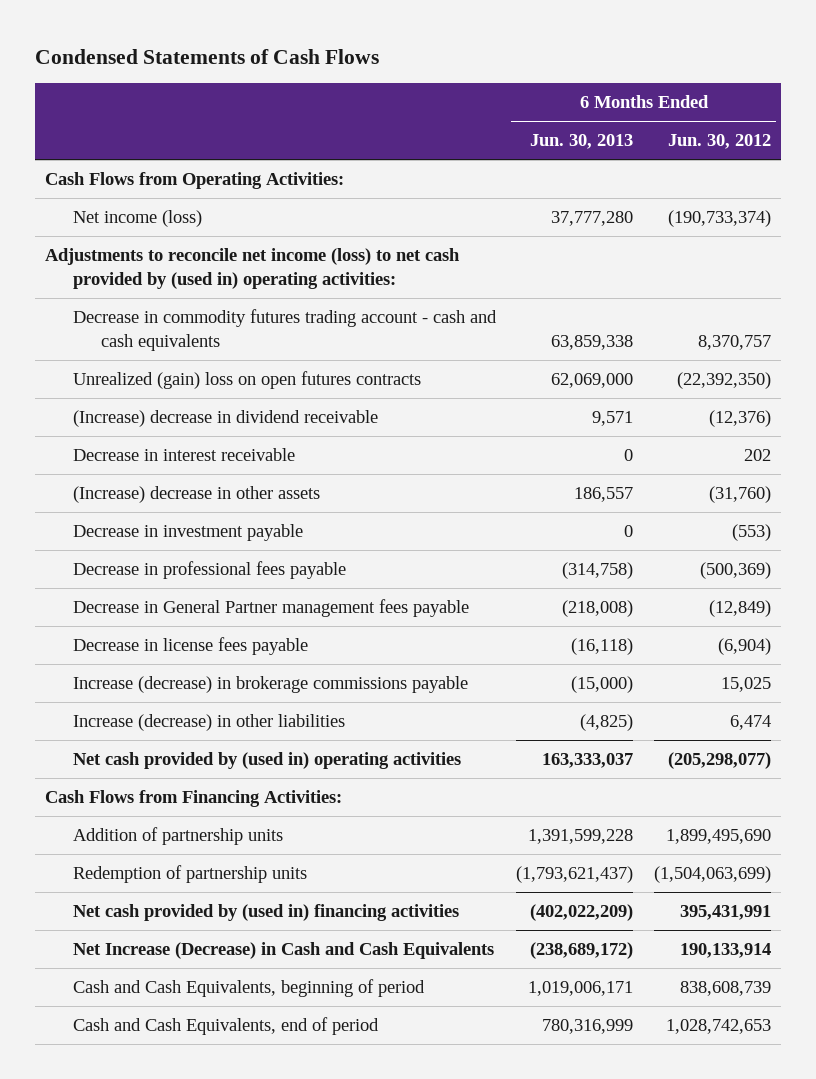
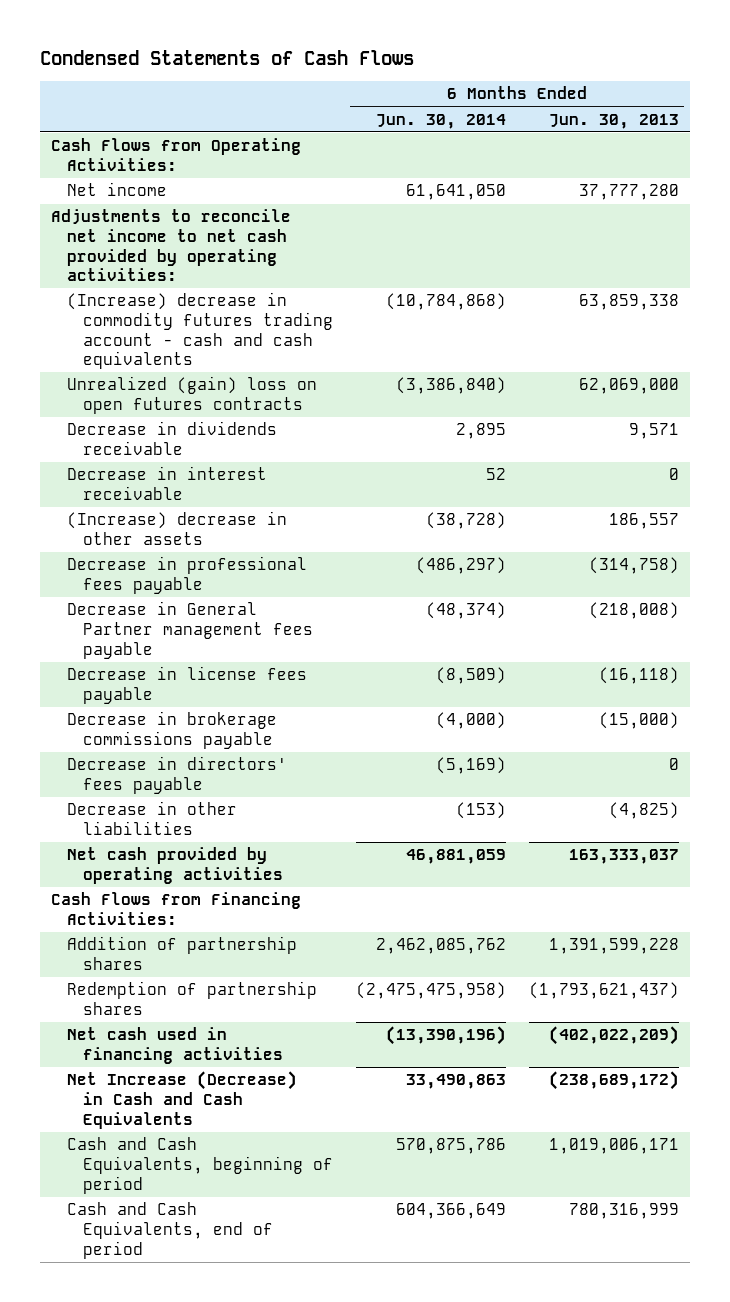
- | 6 Months Ended Jun. 30, 2013 | 6 Months Ended Jun. 30, 2012
+ | 6 Months Ended Jun. 30, 2014 | 6 Months Ended Jun. 30, 2013
- Net income (loss) | 37,777,280 | (190,733,374)
- Adjustments to reconcile net income (loss) to net cash provided by (used in) operating activities:
- Decrease in commodity futures trading account - cash and cash equivalents | 63,859,338 | 8,370,757
+ Net income | 61,641,050 | 37,777,280
+ Adjustments to reconcile net income to net cash provided by operating activities:
+ (Increase) decrease in commodity futures trading account - cash and cash equivalents | (10,784,868) | 63,859,338
- (Increase) decrease in dividend receivable | 9,571 | (12,376)
+ Decrease in dividends receivable | 2,895 | 9,571
- Decrease in investment payable | 0 | (553)
- Increase (decrease) in brokerage commissions payable | (15,000) | 15,025
- Increase (decrease) in other liabilities | (4,825) | 6,474
- Net cash provided by (used in) operating activities | 163,333,037 | (205,298,077)
+ Decrease in brokerage commissions payable | (4,000) | (15,000)
+ Decrease in directors' fees payable | (5,169) | 0
+ Decrease in other liabilities | (153) | (4,825)
+ Net cash provided by operating activities | 46,881,059 | 163,333,037
- Addition of partnership units | 1,391,599,228 | 1,899,495,690
- Redemption of partnership units | (1,793,621,437) | (1,504,063,699)
- Net cash provided by (used in) financing activities | (402,022,209) | 395,431,991
+ Addition of partnership shares | 2,462,085,762 | 1,391,599,228
+ Redemption of partnership shares | (2,475,475,958) | (1,793,621,437)
+ Net cash used in financing activities | (13,390,196) | (402,022,209)

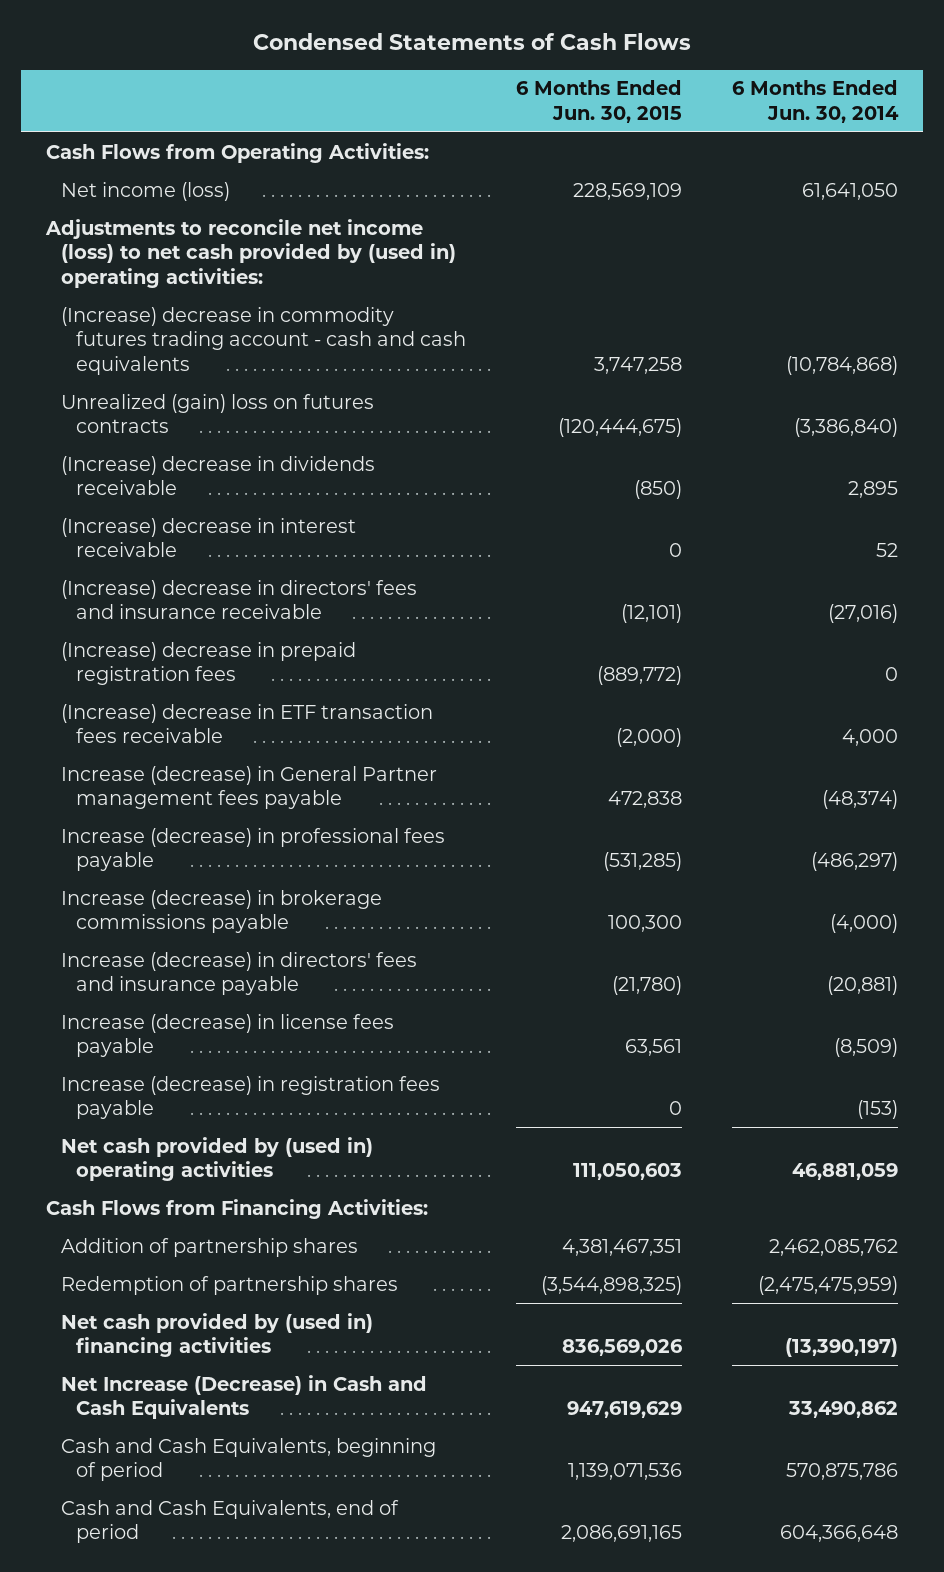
- | 6 Months Ended Jun. 30, 2014 | 6 Months Ended Jun. 30, 2013
+ | 6 Months Ended Jun. 30, 2015 | 6 Months Ended Jun. 30, 2014
- Net income | 61,641,050 | 37,777,280
- Adjustments to reconcile net income to net cash provided by operating activities:
+ Net income (loss) | 228,569,109 | 61,641,050
+ Adjustments to reconcile net income (loss) to net cash provided by (used in) operating activities:
- Unrealized (gain) loss on open futures contracts | (3,386,840) | 62,069,000
- Decrease in dividends receivable | 2,895 | 9,571
- Decrease in interest receivable | 52 | 0
- (Increase) decrease in other assets | (38,728) | 186,557
- Decrease in professional fees payable | (486,297) | (314,758)
- Decrease in General Partner management fees payable | (48,374) | (218,008)
- Decrease in license fees payable | (8,509) | (16,118)
- Decrease in brokerage commissions payable | (4,000) | (15,000)
- Decrease in directors' fees payable | (5,169) | 0
- Decrease in other liabilities | (153) | (4,825)
- Net cash provided by operating activities | 46,881,059 | 163,333,037
+ Unrealized (gain) loss on futures contracts | (120,444,675) | (3,386,840)
+ (Increase) decrease in dividends receivable | (850) | 2,895
+ (Increase) decrease in interest receivable | 0 | 52
+ (Increase) decrease in directors' fees and insurance receivable | (12,101) | (27,016)
+ (Increase) decrease in prepaid registration fees | (889,772) | 0
+ (Increase) decrease in ETF transaction fees receivable | (2,000) | 4,000
+ Increase (decrease) in General Partner management fees payable | 472,838 | (48,374)
+ Increase (decrease) in professional fees payable | (531,285) | (486,297)
+ Increase (decrease) in brokerage commissions payable | 100,300 | (4,000)
+ Increase (decrease) in directors' fees and insurance payable | (21,780) | (20,881)
+ Increase (decrease) in license fees payable | 63,561 | (8,509)
+ Increase (decrease) in registration fees payable | 0 | (153)
+ Net cash provided by (used in) operating activities | 111,050,603 | 46,881,059
- Redemption of partnership shares | (2,475,475,958) | (1,793,621,437)
- Net cash used in financing activities | (13,390,196) | (402,022,209)
- Net Increase (Decrease) in Cash and Cash Equivalents | 33,490,863 | (238,689,172)
+ Redemption of partnership shares | (3,544,898,325) | (2,475,475,959)
+ Net cash provided by (used in) financing activities | 836,569,026 | (13,390,197)
+ Net Increase (Decrease) in Cash and Cash Equivalents | 947,619,629 | 33,490,862
- Cash and Cash Equivalents, end of period | 604,366,649 | 780,316,999
+ Cash and Cash Equivalents, end of period | 2,086,691,165 | 604,366,648

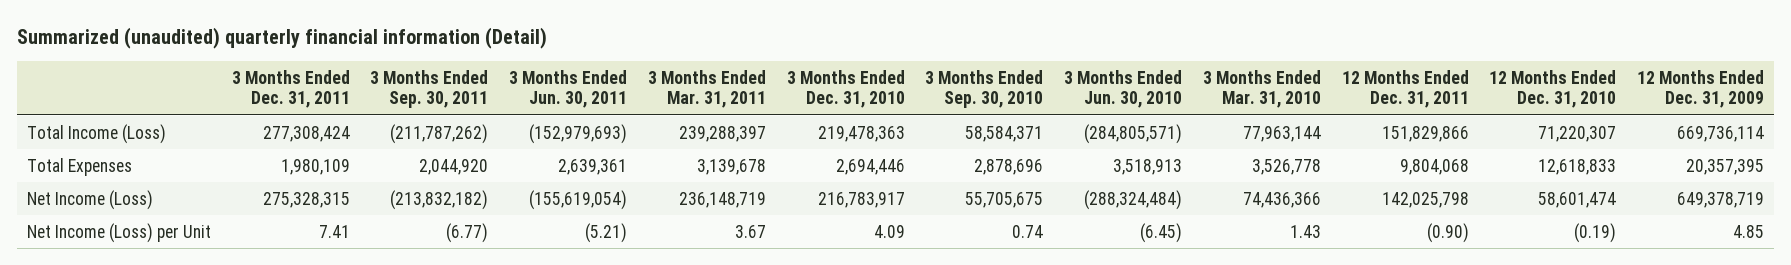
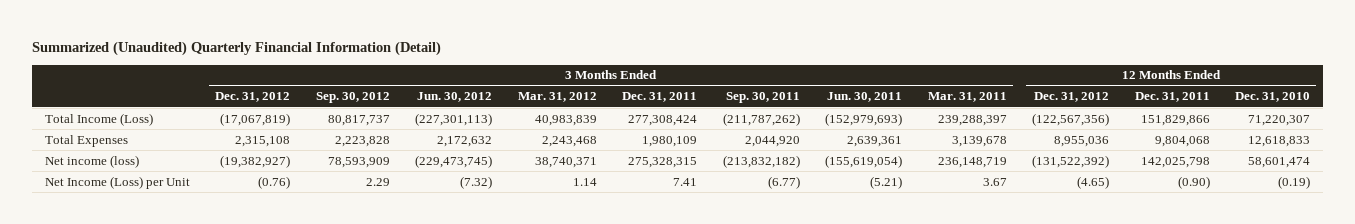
- Summarized (unaudited) quarterly financial information (Detail)
+ Summarized (Unaudited) Quarterly Financial Information (Detail)
- | 3 Months Ended Dec. 31, 2011 | 3 Months Ended Sep. 30, 2011 | 3 Months Ended Jun. 30, 2011 | 3 Months Ended Mar. 31, 2011 | 3 Months Ended Dec. 31, 2010 | 3 Months Ended Sep. 30, 2010 | 3 Months Ended Jun. 30, 2010 | 3 Months Ended Mar. 31, 2010 | 12 Months Ended Dec. 31, 2011 | 12 Months Ended Dec. 31, 2010 | 12 Months Ended Dec. 31, 2009
+ | 3 Months Ended Dec. 31, 2012 | 3 Months Ended Sep. 30, 2012 | 3 Months Ended Jun. 30, 2012 | 3 Months Ended Mar. 31, 2012 | 3 Months Ended Dec. 31, 2011 | 3 Months Ended Sep. 30, 2011 | 3 Months Ended Jun. 30, 2011 | 3 Months Ended Mar. 31, 2011 | 12 Months Ended Dec. 31, 2012 | 12 Months Ended Dec. 31, 2011 | 12 Months Ended Dec. 31, 2010
- Net Income (Loss) | 275,328,315 | (213,832,182) | (155,619,054) | 236,148,719 | 216,783,917 | 55,705,675 | (288,324,484) | 74,436,366 | 142,025,798 | 58,601,474 | 649,378,719
+ Net income (loss) | (19,382,927) | 78,593,909 | (229,473,745) | 38,740,371 | 275,328,315 | (213,832,182) | (155,619,054) | 236,148,719 | (131,522,392) | 142,025,798 | 58,601,474

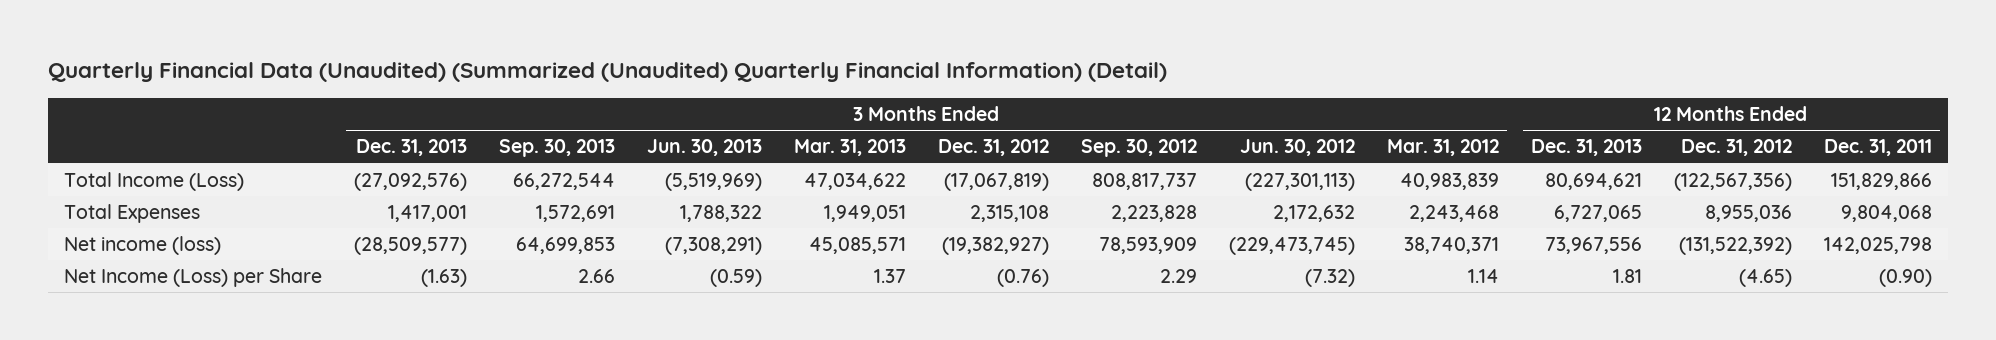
- Summarized (Unaudited) Quarterly Financial Information (Detail)
+ Quarterly Financial Data (Unaudited) (Summarized (Unaudited) Quarterly Financial Information) (Detail)
- | 3 Months Ended Dec. 31, 2012 | 3 Months Ended Sep. 30, 2012 | 3 Months Ended Jun. 30, 2012 | 3 Months Ended Mar. 31, 2012 | 3 Months Ended Dec. 31, 2011 | 3 Months Ended Sep. 30, 2011 | 3 Months Ended Jun. 30, 2011 | 3 Months Ended Mar. 31, 2011 | 12 Months Ended Dec. 31, 2012 | 12 Months Ended Dec. 31, 2011 | 12 Months Ended Dec. 31, 2010
+ | 3 Months Ended Dec. 31, 2013 | 3 Months Ended Sep. 30, 2013 | 3 Months Ended Jun. 30, 2013 | 3 Months Ended Mar. 31, 2013 | 3 Months Ended Dec. 31, 2012 | 3 Months Ended Sep. 30, 2012 | 3 Months Ended Jun. 30, 2012 | 3 Months Ended Mar. 31, 2012 | 12 Months Ended Dec. 31, 2013 | 12 Months Ended Dec. 31, 2012 | 12 Months Ended Dec. 31, 2011
- Total Income (Loss) | (17,067,819) | 80,817,737 | (227,301,113) | 40,983,839 | 277,308,424 | (211,787,262) | (152,979,693) | 239,288,397 | (122,567,356) | 151,829,866 | 71,220,307
+ Total Income (Loss) | (27,092,576) | 66,272,544 | (5,519,969) | 47,034,622 | (17,067,819) | 808,817,737 | (227,301,113) | 40,983,839 | 80,694,621 | (122,567,356) | 151,829,866
- Net Income (Loss) per Unit | (0.76) | 2.29 | (7.32) | 1.14 | 7.41 | (6.77) | (5.21) | 3.67 | (4.65) | (0.90) | (0.19)
+ Net Income (Loss) per Share | (1.63) | 2.66 | (0.59) | 1.37 | (0.76) | 2.29 | (7.32) | 1.14 | 1.81 | (4.65) | (0.90)

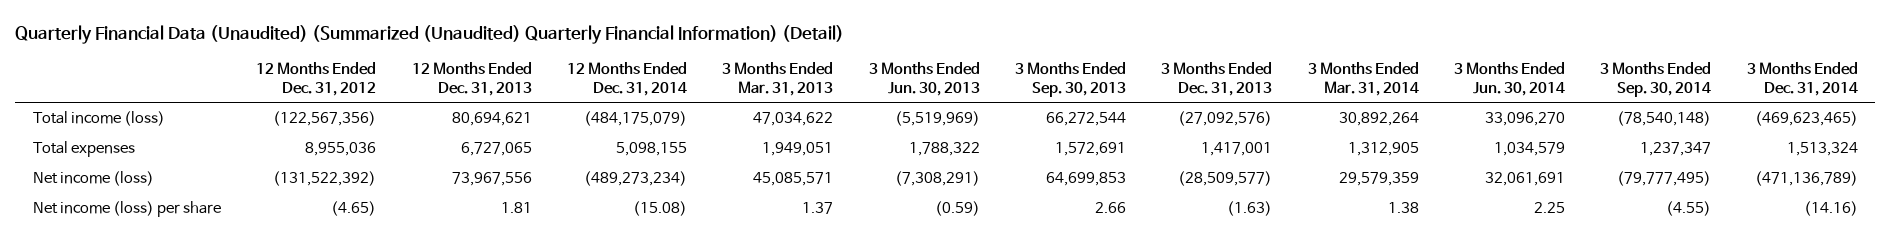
- | 3 Months Ended Dec. 31, 2013 | 3 Months Ended Sep. 30, 2013 | 3 Months Ended Jun. 30, 2013 | 3 Months Ended Mar. 31, 2013 | 3 Months Ended Dec. 31, 2012 | 3 Months Ended Sep. 30, 2012 | 3 Months Ended Jun. 30, 2012 | 3 Months Ended Mar. 31, 2012 | 12 Months Ended Dec. 31, 2013 | 12 Months Ended Dec. 31, 2012 | 12 Months Ended Dec. 31, 2011
+ | 12 Months Ended Dec. 31, 2012 | 12 Months Ended Dec. 31, 2013 | 12 Months Ended Dec. 31, 2014 | 3 Months Ended Mar. 31, 2013 | 3 Months Ended Jun. 30, 2013 | 3 Months Ended Sep. 30, 2013 | 3 Months Ended Dec. 31, 2013 | 3 Months Ended Mar. 31, 2014 | 3 Months Ended Jun. 30, 2014 | 3 Months Ended Sep. 30, 2014 | 3 Months Ended Dec. 31, 2014
- Total Income (Loss) | (27,092,576) | 66,272,544 | (5,519,969) | 47,034,622 | (17,067,819) | 808,817,737 | (227,301,113) | 40,983,839 | 80,694,621 | (122,567,356) | 151,829,866
- Total Expenses | 1,417,001 | 1,572,691 | 1,788,322 | 1,949,051 | 2,315,108 | 2,223,828 | 2,172,632 | 2,243,468 | 6,727,065 | 8,955,036 | 9,804,068
+ Total income (loss) | (122,567,356) | 80,694,621 | (484,175,079) | 47,034,622 | (5,519,969) | 66,272,544 | (27,092,576) | 30,892,264 | 33,096,270 | (78,540,148) | (469,623,465)
+ Total expenses | 8,955,036 | 6,727,065 | 5,098,155 | 1,949,051 | 1,788,322 | 1,572,691 | 1,417,001 | 1,312,905 | 1,034,579 | 1,237,347 | 1,513,324
- Net Income (Loss) per Share | (1.63) | 2.66 | (0.59) | 1.37 | (0.76) | 2.29 | (7.32) | 1.14 | 1.81 | (4.65) | (0.90)
+ Net income (loss) per share | (4.65) | 1.81 | (15.08) | 1.37 | (0.59) | 2.66 | (1.63) | 1.38 | 2.25 | (4.55) | (14.16)

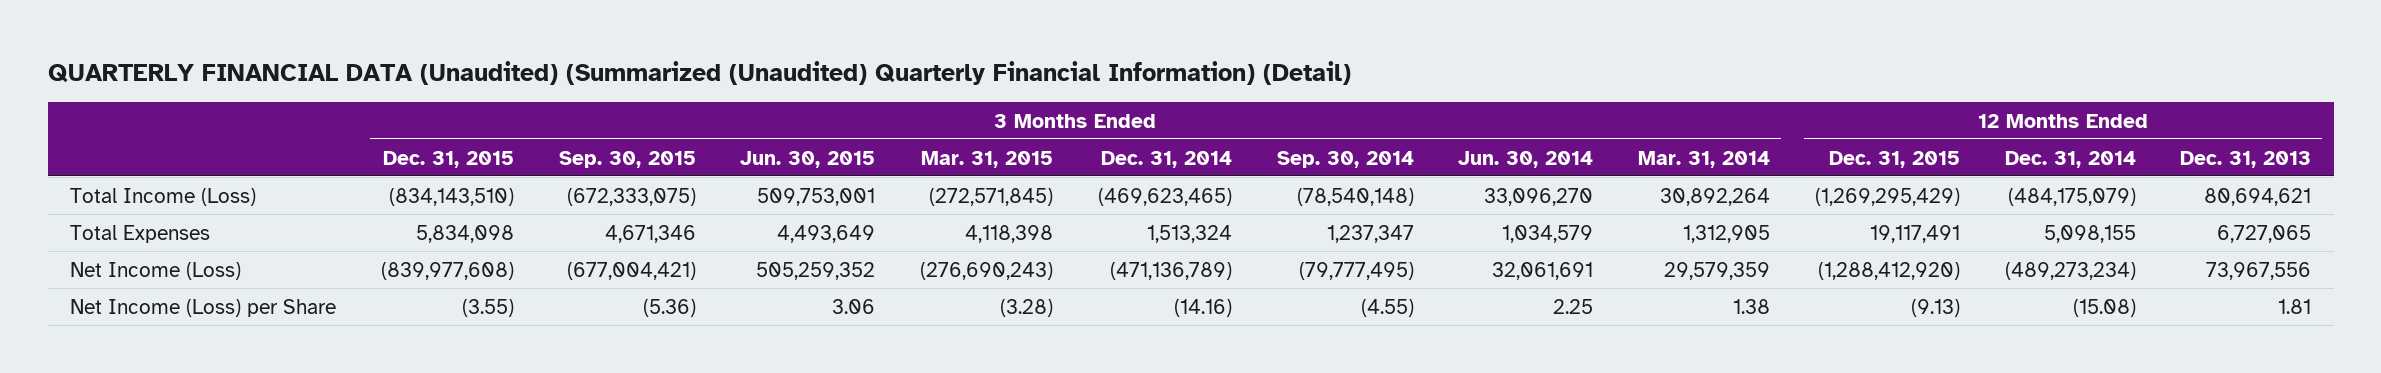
- Quarterly Financial Data (Unaudited) (Summarized (Unaudited) Quarterly Financial Information) (Detail)
+ QUARTERLY FINANCIAL DATA (Unaudited) (Summarized (Unaudited) Quarterly Financial Information) (Detail)
- | 12 Months Ended Dec. 31, 2012 | 12 Months Ended Dec. 31, 2013 | 12 Months Ended Dec. 31, 2014 | 3 Months Ended Mar. 31, 2013 | 3 Months Ended Jun. 30, 2013 | 3 Months Ended Sep. 30, 2013 | 3 Months Ended Dec. 31, 2013 | 3 Months Ended Mar. 31, 2014 | 3 Months Ended Jun. 30, 2014 | 3 Months Ended Sep. 30, 2014 | 3 Months Ended Dec. 31, 2014
+ | 3 Months Ended Dec. 31, 2015 | 3 Months Ended Sep. 30, 2015 | 3 Months Ended Jun. 30, 2015 | 3 Months Ended Mar. 31, 2015 | 3 Months Ended Dec. 31, 2014 | 3 Months Ended Sep. 30, 2014 | 3 Months Ended Jun. 30, 2014 | 3 Months Ended Mar. 31, 2014 | 12 Months Ended Dec. 31, 2015 | 12 Months Ended Dec. 31, 2014 | 12 Months Ended Dec. 31, 2013
- Total income (loss) | (122,567,356) | 80,694,621 | (484,175,079) | 47,034,622 | (5,519,969) | 66,272,544 | (27,092,576) | 30,892,264 | 33,096,270 | (78,540,148) | (469,623,465)
- Total expenses | 8,955,036 | 6,727,065 | 5,098,155 | 1,949,051 | 1,788,322 | 1,572,691 | 1,417,001 | 1,312,905 | 1,034,579 | 1,237,347 | 1,513,324
- Net income (loss) | (131,522,392) | 73,967,556 | (489,273,234) | 45,085,571 | (7,308,291) | 64,699,853 | (28,509,577) | 29,579,359 | 32,061,691 | (79,777,495) | (471,136,789)
- Net income (loss) per share | (4.65) | 1.81 | (15.08) | 1.37 | (0.59) | 2.66 | (1.63) | 1.38 | 2.25 | (4.55) | (14.16)
+ Total Income (Loss) | (834,143,510) | (672,333,075) | 509,753,001 | (272,571,845) | (469,623,465) | (78,540,148) | 33,096,270 | 30,892,264 | (1,269,295,429) | (484,175,079) | 80,694,621
+ Total Expenses | 5,834,098 | 4,671,346 | 4,493,649 | 4,118,398 | 1,513,324 | 1,237,347 | 1,034,579 | 1,312,905 | 19,117,491 | 5,098,155 | 6,727,065
+ Net Income (Loss) | (839,977,608) | (677,004,421) | 505,259,352 | (276,690,243) | (471,136,789) | (79,777,495) | 32,061,691 | 29,579,359 | (1,288,412,920) | (489,273,234) | 73,967,556
+ Net Income (Loss) per Share | (3.55) | (5.36) | 3.06 | (3.28) | (14.16) | (4.55) | 2.25 | 1.38 | (9.13) | (15.08) | 1.81

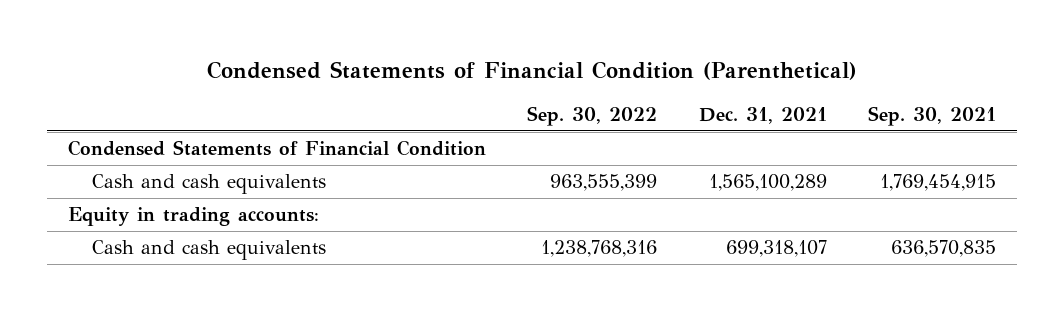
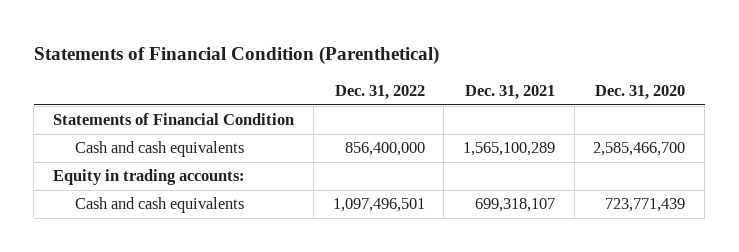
- Condensed Statements of Financial Condition (Parenthetical)
+ Statements of Financial Condition (Parenthetical)
- | Sep. 30, 2022 | Dec. 31, 2021 | Sep. 30, 2021
+ | Dec. 31, 2022 | Dec. 31, 2021 | Dec. 31, 2020
- Condensed Statements of Financial Condition
+ Statements of Financial Condition

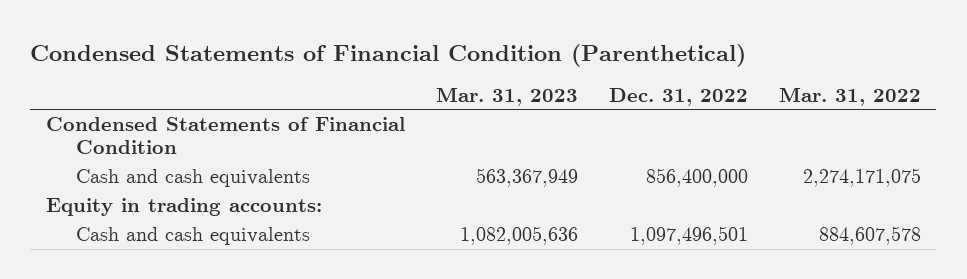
- Statements of Financial Condition (Parenthetical)
+ Condensed Statements of Financial Condition (Parenthetical)
- | Dec. 31, 2022 | Dec. 31, 2021 | Dec. 31, 2020
+ | Mar. 31, 2023 | Dec. 31, 2022 | Mar. 31, 2022
- Statements of Financial Condition
+ Condensed Statements of Financial Condition

